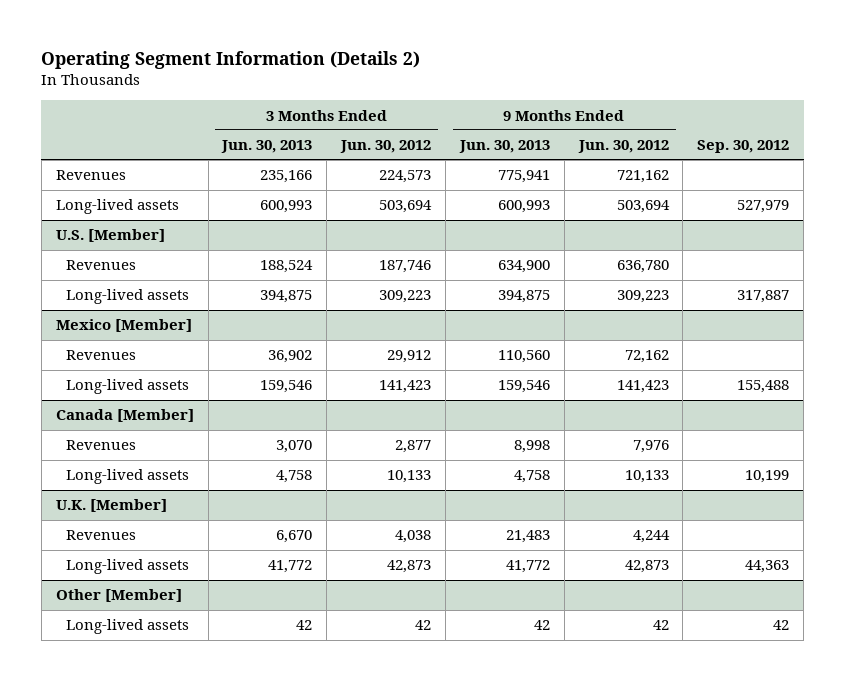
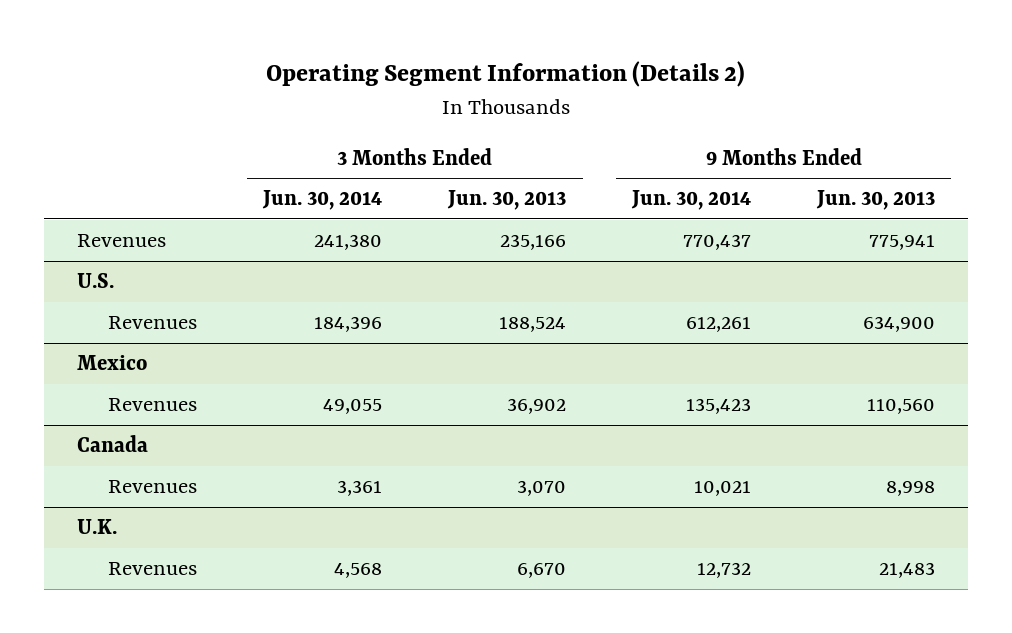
- | 3 Months Ended Jun. 30, 2013 | 3 Months Ended Jun. 30, 2012 | 9 Months Ended Jun. 30, 2013 | 9 Months Ended Jun. 30, 2012 | Sep. 30, 2012
+ | 3 Months Ended Jun. 30, 2014 | 3 Months Ended Jun. 30, 2013 | 9 Months Ended Jun. 30, 2014 | 9 Months Ended Jun. 30, 2013
- Long-lived assets | 600,993 | 503,694 | 600,993 | 503,694 | 527,979
- U.S. [Member]
+ U.S.
- Long-lived assets | 394,875 | 309,223 | 394,875 | 309,223 | 317,887
- Mexico [Member]
+ Mexico
- Long-lived assets | 159,546 | 141,423 | 159,546 | 141,423 | 155,488
- Canada [Member]
+ Canada
- Long-lived assets | 4,758 | 10,133 | 4,758 | 10,133 | 10,199
- U.K. [Member]
+ U.K.
- Long-lived assets | 41,772 | 42,873 | 41,772 | 42,873 | 44,363
- Other [Member]
- Long-lived assets | 42 | 42 | 42 | 42 | 42

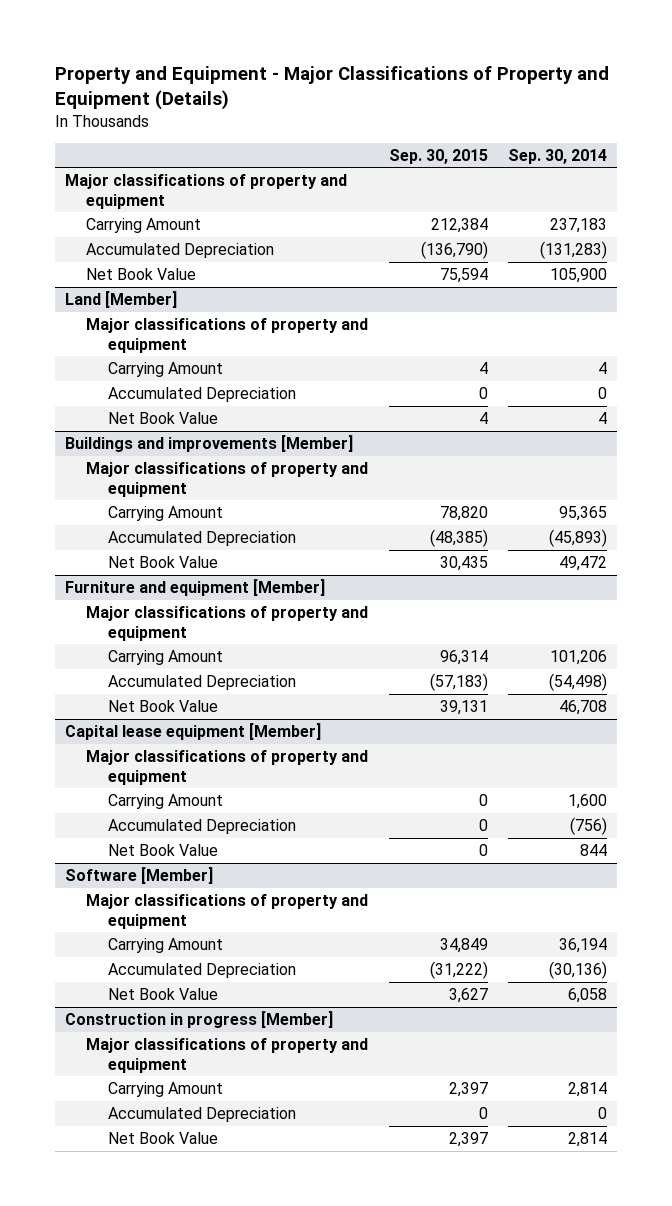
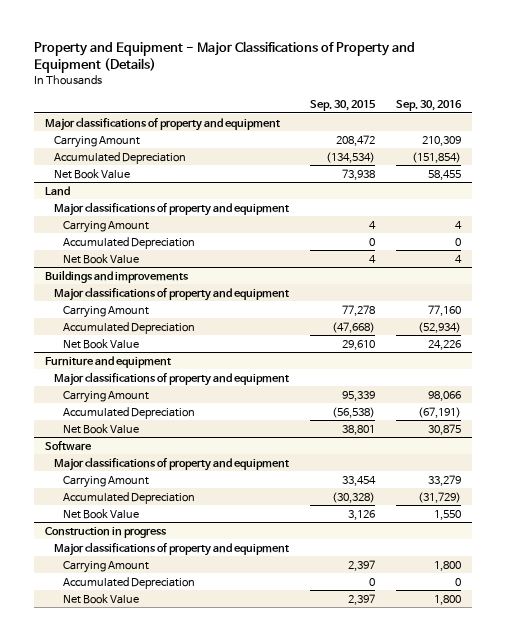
- | Sep. 30, 2015 | Sep. 30, 2014
+ | Sep. 30, 2015 | Sep. 30, 2016
- Carrying Amount | 212,384 | 237,183
- Accumulated Depreciation | (136,790) | (131,283)
- Net Book Value | 75,594 | 105,900
- Land [Member]
+ Carrying Amount | 208,472 | 210,309
+ Accumulated Depreciation | (134,534) | (151,854)
+ Net Book Value | 73,938 | 58,455
+ Land
- Buildings and improvements [Member]
- Major classifications of property and equipment
- Carrying Amount | 78,820 | 95,365
- Accumulated Depreciation | (48,385) | (45,893)
- Net Book Value | 30,435 | 49,472
- Furniture and equipment [Member]
+ Buildings and improvements
- Carrying Amount | 96,314 | 101,206
- Accumulated Depreciation | (57,183) | (54,498)
- Net Book Value | 39,131 | 46,708
- Capital lease equipment [Member]
+ Carrying Amount | 77,278 | 77,160
+ Accumulated Depreciation | (47,668) | (52,934)
+ Net Book Value | 29,610 | 24,226
+ Furniture and equipment
- Carrying Amount | 0 | 1,600
- Accumulated Depreciation | 0 | (756)
- Net Book Value | 0 | 844
- Software [Member]
+ Carrying Amount | 95,339 | 98,066
+ Accumulated Depreciation | (56,538) | (67,191)
+ Net Book Value | 38,801 | 30,875
+ Software
- Carrying Amount | 34,849 | 36,194
- Accumulated Depreciation | (31,222) | (30,136)
- Net Book Value | 3,627 | 6,058
- Construction in progress [Member]
+ Carrying Amount | 33,454 | 33,279
+ Accumulated Depreciation | (30,328) | (31,729)
+ Net Book Value | 3,126 | 1,550
+ Construction in progress

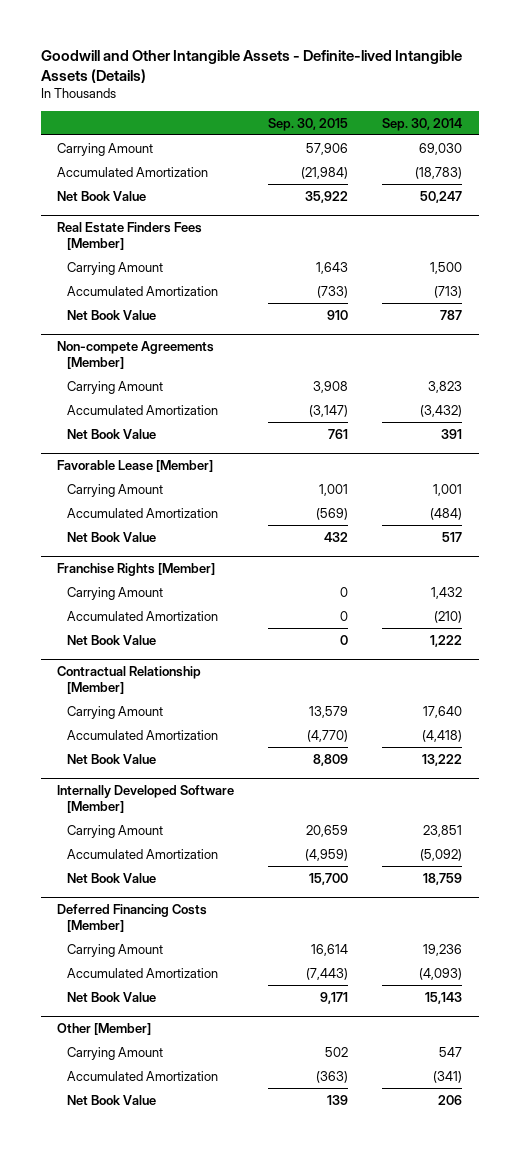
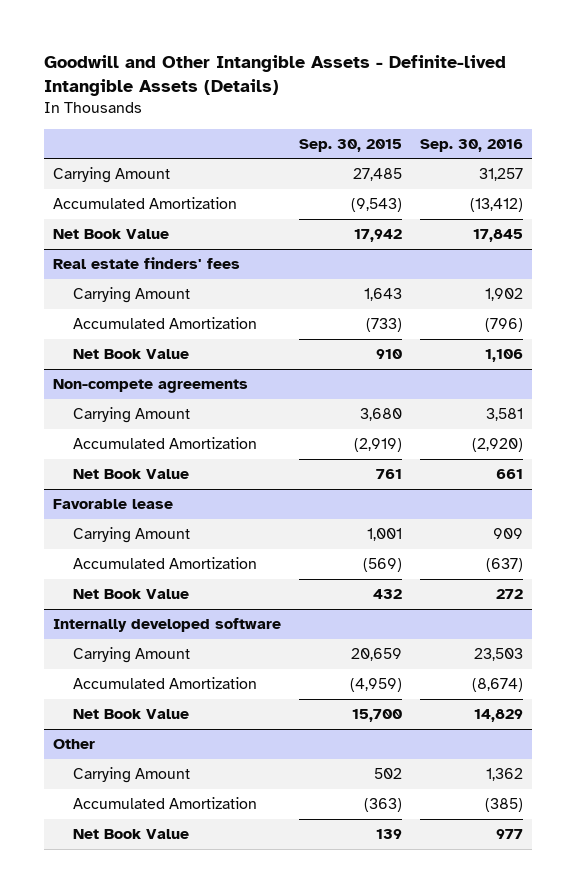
- | Sep. 30, 2015 | Sep. 30, 2014
+ | Sep. 30, 2015 | Sep. 30, 2016
- Carrying Amount | 57,906 | 69,030
- Accumulated Amortization | (21,984) | (18,783)
- Net Book Value | 35,922 | 50,247
- Real Estate Finders Fees [Member]
+ Carrying Amount | 27,485 | 31,257
+ Accumulated Amortization | (9,543) | (13,412)
+ Net Book Value | 17,942 | 17,845
+ Real estate finders' fees
- Non-compete Agreements [Member]
- Carrying Amount | 3,908 | 3,823
- Accumulated Amortization | (3,147) | (3,432)
+ Non-compete agreements
+ Carrying Amount | 3,680 | 3,581
+ Accumulated Amortization | (2,919) | (2,920)
- Favorable Lease [Member]
+ Favorable lease
- Franchise Rights [Member]
- Carrying Amount | 0 | 1,432
- Accumulated Amortization | 0 | (210)
- Net Book Value | 0 | 1,222
- Contractual Relationship [Member]
- Carrying Amount | 13,579 | 17,640
- Accumulated Amortization | (4,770) | (4,418)
- Net Book Value | 8,809 | 13,222
- Internally Developed Software [Member]
+ Internally developed software
- Deferred Financing Costs [Member]
- Carrying Amount | 16,614 | 19,236
- Accumulated Amortization | (7,443) | (4,093)
- Net Book Value | 9,171 | 15,143
- Other [Member]
+ Other

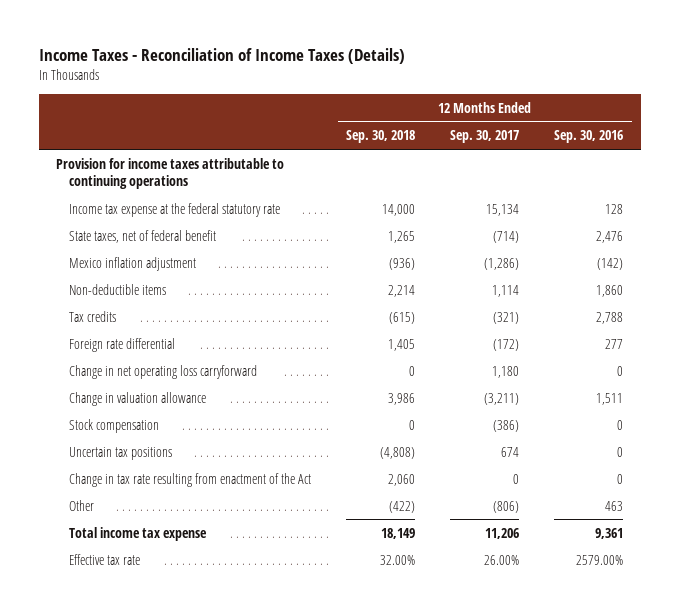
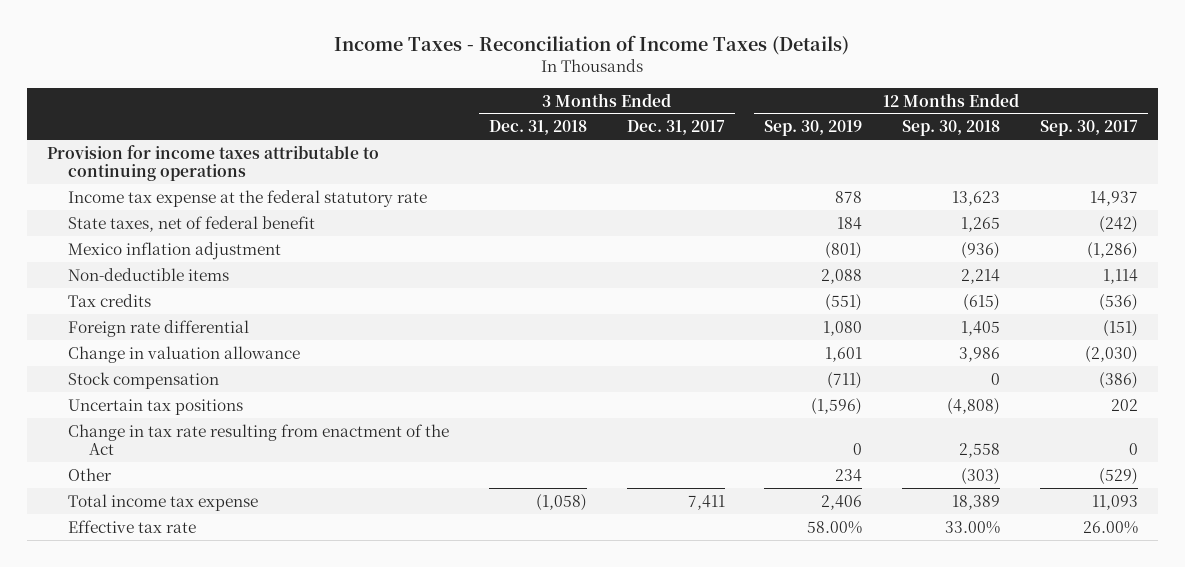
- | 12 Months Ended Sep. 30, 2018 | 12 Months Ended Sep. 30, 2017 | 12 Months Ended Sep. 30, 2016
+ | 3 Months Ended Dec. 31, 2018 | 3 Months Ended Dec. 31, 2017 | 12 Months Ended Sep. 30, 2019 | 12 Months Ended Sep. 30, 2018 | 12 Months Ended Sep. 30, 2017
- Income tax expense at the federal statutory rate | 14,000 | 15,134 | 128
- State taxes, net of federal benefit | 1,265 | (714) | 2,476
+ Income tax expense at the federal statutory rate | | | 878 | 13,623 | 14,937
+ State taxes, net of federal benefit | | | 184 | 1,265 | (242)
- Tax credits | (615) | (321) | 2,788
- Foreign rate differential | 1,405 | (172) | 277
- Change in net operating loss carryforward | 0 | 1,180 | 0
- Change in valuation allowance | 3,986 | (3,211) | 1,511
+ Tax credits | | | (551) | (615) | (536)
+ Foreign rate differential | | | 1,080 | 1,405 | (151)
+ Change in valuation allowance | | | 1,601 | 3,986 | (2,030)
- Uncertain tax positions | (4,808) | 674 | 0
- Change in tax rate resulting from enactment of the Act | 2,060 | 0 | 0
- Other | (422) | (806) | 463
- Total income tax expense | 18,149 | 11,206 | 9,361
- Effective tax rate | 32.00% | 26.00% | 2579.00%
+ Uncertain tax positions | | | (1,596) | (4,808) | 202
+ Change in tax rate resulting from enactment of the Act | | | 0 | 2,558 | 0
+ Other | | | 234 | (303) | (529)
+ Total income tax expense | (1,058) | 7,411 | 2,406 | 18,389 | 11,093
+ Effective tax rate | | | 58.00% | 33.00% | 26.00%

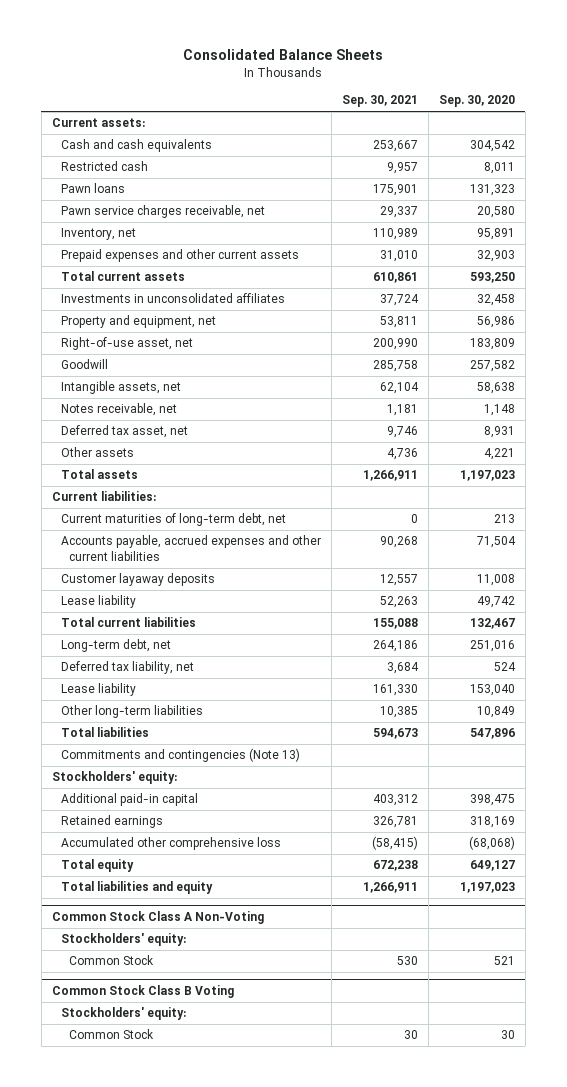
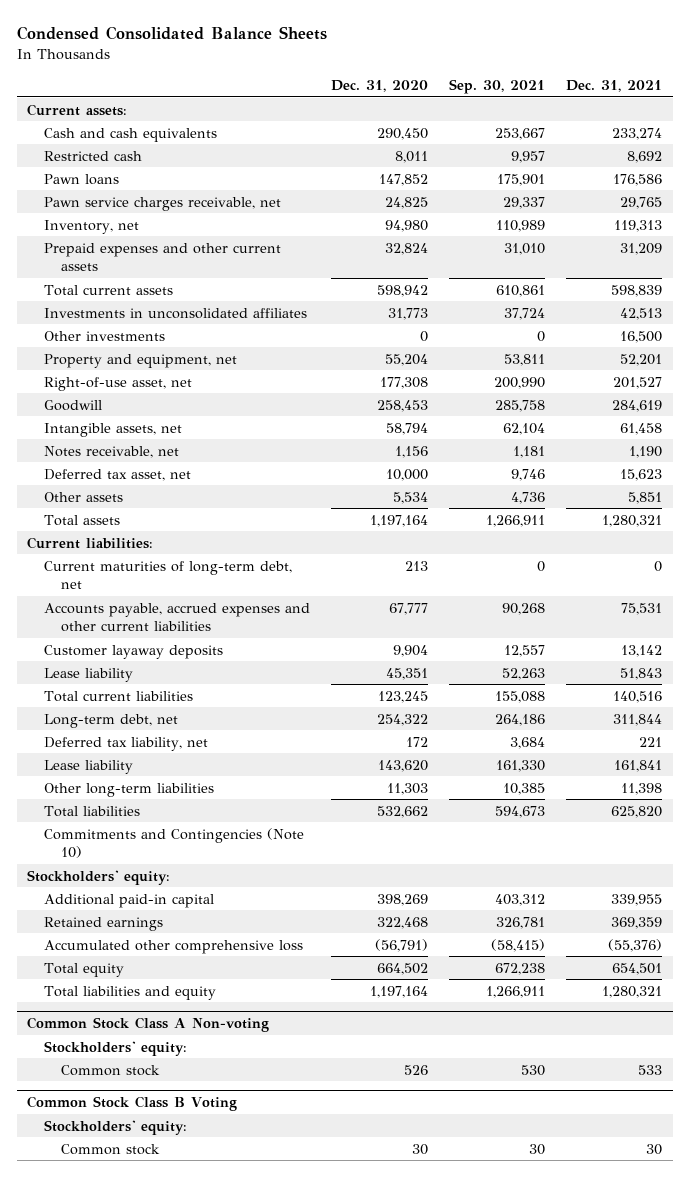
- Consolidated Balance Sheets
+ Condensed Consolidated Balance Sheets
- | Sep. 30, 2021 | Sep. 30, 2020
+ | Dec. 31, 2020 | Sep. 30, 2021 | Dec. 31, 2021
+ Other investments | 0 | 0 | 16,500
- Commitments and contingencies (Note 13)
+ Commitments and Contingencies (Note 10)
- Common Stock Class A Non-Voting
+ Common Stock Class A Non-voting
- Common Stock | 530 | 521
+ Common stock | 526 | 530 | 533
@ Common Stock Class B Voting
- Common Stock | 30 | 30
+ Common stock | 30 | 30 | 30

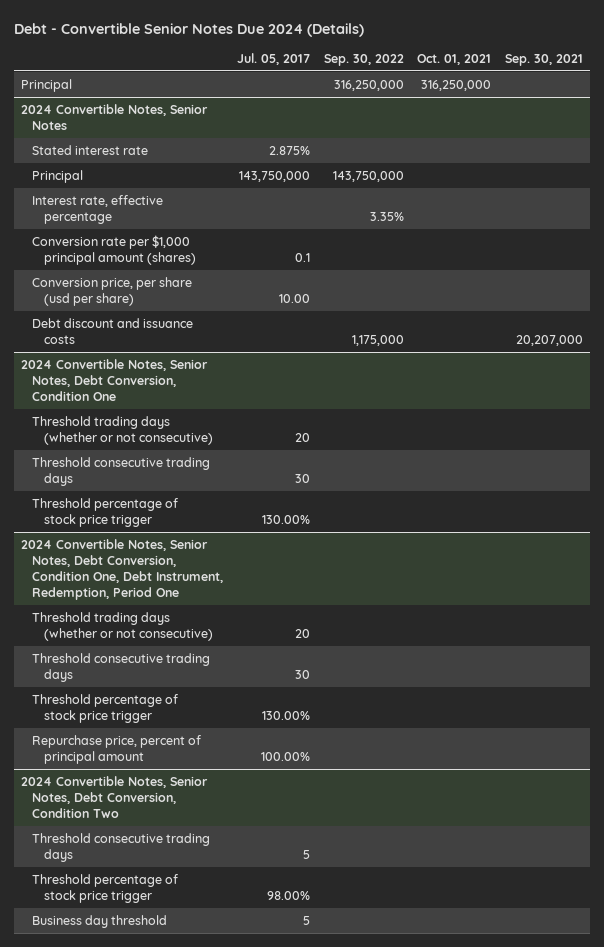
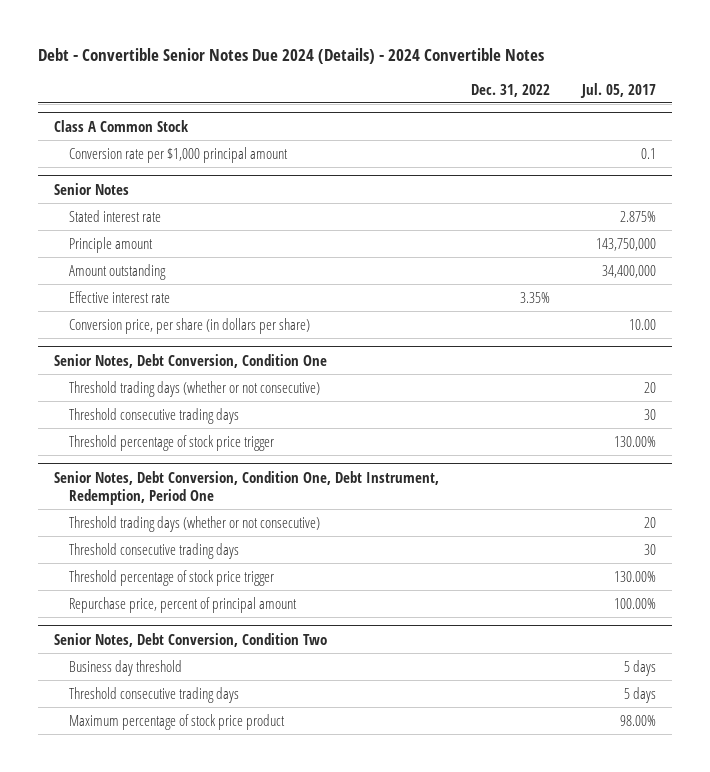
- Debt - Convertible Senior Notes Due 2024 (Details)
+ Debt - Convertible Senior Notes Due 2024 (Details) - 2024 Convertible Notes
- | Jul. 05, 2017 | Sep. 30, 2022 | Oct. 01, 2021 | Sep. 30, 2021
+ | Dec. 31, 2022 | Jul. 05, 2017
- Principal | | 316,250,000 | 316,250,000 |
- 2024 Convertible Notes, Senior Notes
+ Class A Common Stock
+ Conversion rate per $1,000 principal amount | | 0.1
+ Senior Notes
- Principal | 143,750,000 | 143,750,000 | |
- Interest rate, effective percentage | | 3.35% | |
- Conversion rate per $1,000 principal amount (shares) | 0.1 | | |
- Conversion price, per share (usd per share) | 10.00 | | |
- Debt discount and issuance costs | | 1,175,000 | | 20,207,000
- 2024 Convertible Notes, Senior Notes, Debt Conversion, Condition One
+ Principle amount | | 143,750,000
+ Amount outstanding | | 34,400,000
+ Effective interest rate | 3.35% |
+ Conversion price, per share (in dollars per share) | | 10.00
+ Senior Notes, Debt Conversion, Condition One
- 2024 Convertible Notes, Senior Notes, Debt Conversion, Condition One, Debt Instrument, Redemption, Period One
+ Senior Notes, Debt Conversion, Condition One, Debt Instrument, Redemption, Period One
- 2024 Convertible Notes, Senior Notes, Debt Conversion, Condition Two
- Threshold consecutive trading days | 5 | | |
- Threshold percentage of stock price trigger | 98.00% | | |
- Business day threshold | 5 | | |
+ Senior Notes, Debt Conversion, Condition Two
+ Business day threshold | | 5 days
+ Threshold consecutive trading days | | 5 days
+ Maximum percentage of stock price product | | 98.00%

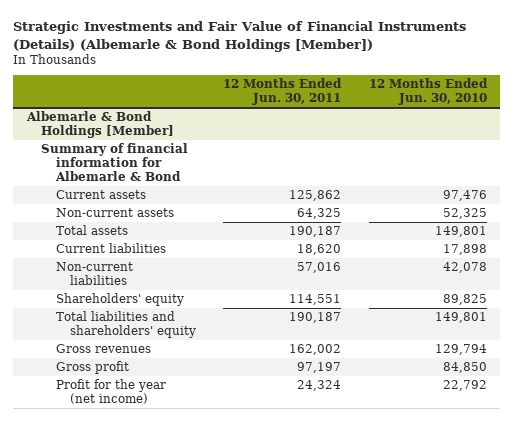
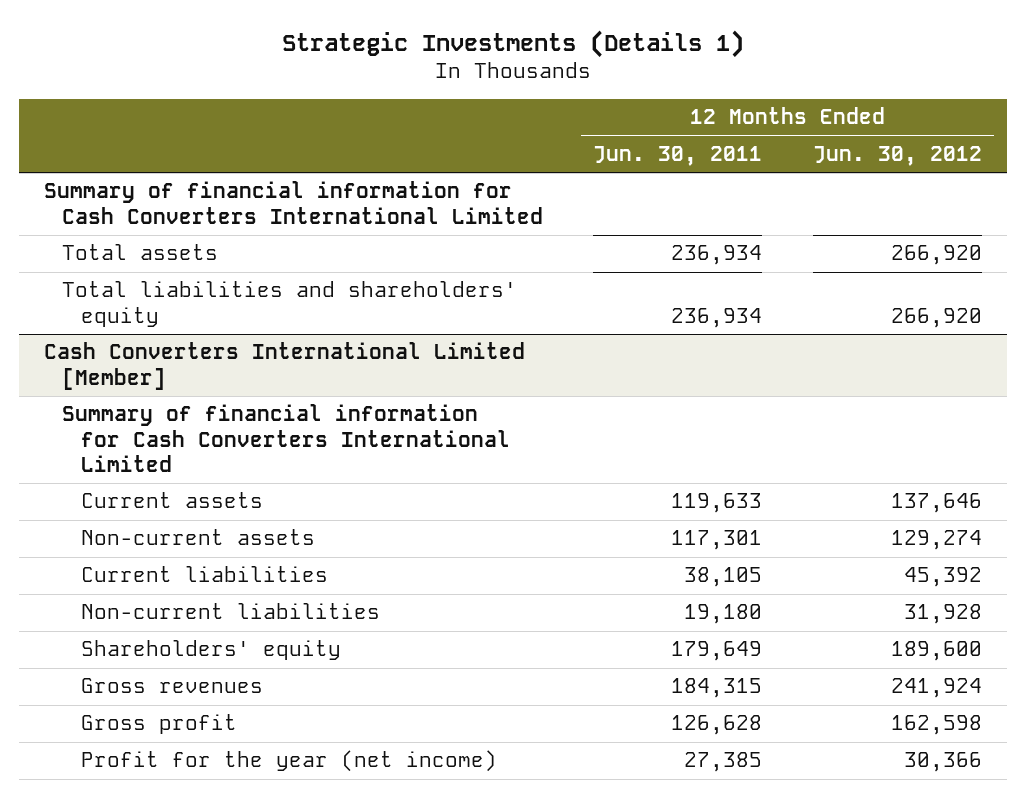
- Strategic Investments and Fair Value of Financial Instruments (Details) (Albemarle & Bond Holdings [Member])
+ Strategic Investments (Details 1)
- | 12 Months Ended Jun. 30, 2011 | 12 Months Ended Jun. 30, 2010
+ | 12 Months Ended Jun. 30, 2011 | 12 Months Ended Jun. 30, 2012
- Albemarle & Bond Holdings [Member]
- Summary of financial information for Albemarle & Bond
- Current assets | 125,862 | 97,476
- Non-current assets | 64,325 | 52,325
- Total assets | 190,187 | 149,801
- Current liabilities | 18,620 | 17,898
- Non-current liabilities | 57,016 | 42,078
- Shareholders' equity | 114,551 | 89,825
- Total liabilities and shareholders' equity | 190,187 | 149,801
- Gross revenues | 162,002 | 129,794
- Gross profit | 97,197 | 84,850
- Profit for the year (net income) | 24,324 | 22,792
+ Summary of financial information for Cash Converters International Limited
+ Total assets | 236,934 | 266,920
+ Total liabilities and shareholders' equity | 236,934 | 266,920
+ Cash Converters International Limited [Member]
+ Summary of financial information for Cash Converters International Limited
+ Current assets | 119,633 | 137,646
+ Non-current assets | 117,301 | 129,274
+ Current liabilities | 38,105 | 45,392
+ Non-current liabilities | 19,180 | 31,928
+ Shareholders' equity | 179,649 | 189,600
+ Gross revenues | 184,315 | 241,924
+ Gross profit | 126,628 | 162,598
+ Profit for the year (net income) | 27,385 | 30,366

